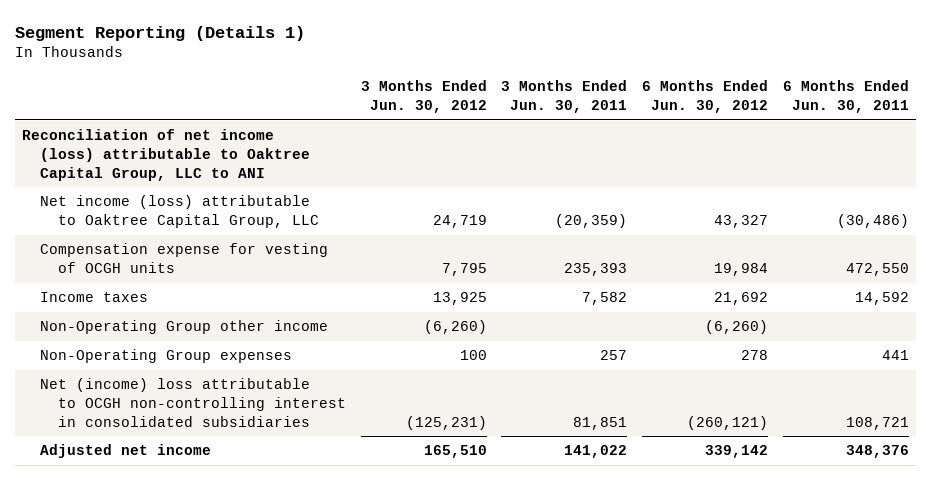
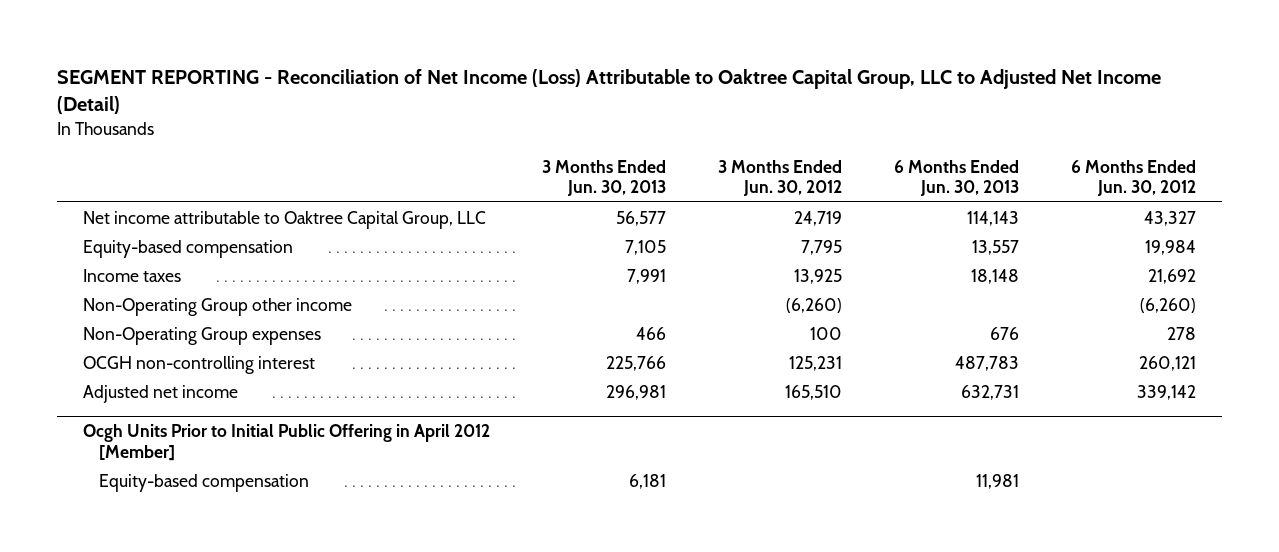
- Segment Reporting (Details 1)
+ SEGMENT REPORTING - Reconciliation of Net Income (Loss) Attributable to Oaktree Capital Group, LLC to Adjusted Net Income (Detail)
- | 3 Months Ended Jun. 30, 2012 | 3 Months Ended Jun. 30, 2011 | 6 Months Ended Jun. 30, 2012 | 6 Months Ended Jun. 30, 2011
+ | 3 Months Ended Jun. 30, 2013 | 3 Months Ended Jun. 30, 2012 | 6 Months Ended Jun. 30, 2013 | 6 Months Ended Jun. 30, 2012
- Reconciliation of net income (loss) attributable to Oaktree Capital Group, LLC to ANI
- Net income (loss) attributable to Oaktree Capital Group, LLC | 24,719 | (20,359) | 43,327 | (30,486)
- Compensation expense for vesting of OCGH units | 7,795 | 235,393 | 19,984 | 472,550
+ Net income attributable to Oaktree Capital Group, LLC | 56,577 | 24,719 | 114,143 | 43,327
+ Equity-based compensation | 7,105 | 7,795 | 13,557 | 19,984
- Net (income) loss attributable to OCGH non-controlling interest in consolidated subsidiaries | (125,231) | 81,851 | (260,121) | 108,721
+ OCGH non-controlling interest | 225,766 | 125,231 | 487,783 | 260,121
+ Ocgh Units Prior to Initial Public Offering in April 2012 [Member]
+ Equity-based compensation | 6,181 | | 11,981 |

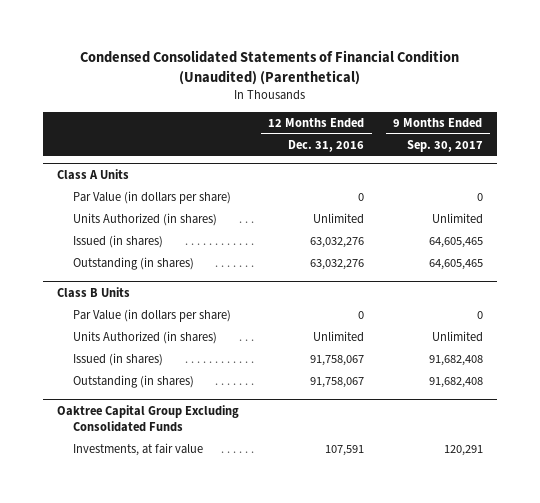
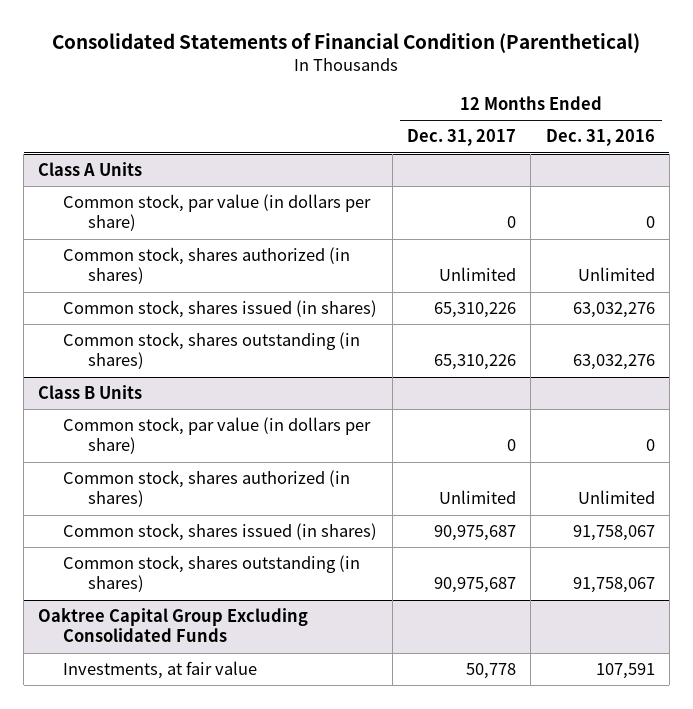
- Condensed Consolidated Statements of Financial Condition (Unaudited) (Parenthetical)
+ Consolidated Statements of Financial Condition (Parenthetical)
- | 12 Months Ended Dec. 31, 2016 | 9 Months Ended Sep. 30, 2017
+ | 12 Months Ended Dec. 31, 2017 | 12 Months Ended Dec. 31, 2016
@ Class A Units
- Par Value (in dollars per share) | 0 | 0
- Units Authorized (in shares) | Unlimited | Unlimited
- Issued (in shares) | 63,032,276 | 64,605,465
- Outstanding (in shares) | 63,032,276 | 64,605,465
+ Common stock, par value (in dollars per share) | 0 | 0
+ Common stock, shares authorized (in shares) | Unlimited | Unlimited
+ Common stock, shares issued (in shares) | 65,310,226 | 63,032,276
+ Common stock, shares outstanding (in shares) | 65,310,226 | 63,032,276
@ Class B Units
- Par Value (in dollars per share) | 0 | 0
- Units Authorized (in shares) | Unlimited | Unlimited
- Issued (in shares) | 91,758,067 | 91,682,408
- Outstanding (in shares) | 91,758,067 | 91,682,408
+ Common stock, par value (in dollars per share) | 0 | 0
+ Common stock, shares authorized (in shares) | Unlimited | Unlimited
+ Common stock, shares issued (in shares) | 90,975,687 | 91,758,067
+ Common stock, shares outstanding (in shares) | 90,975,687 | 91,758,067

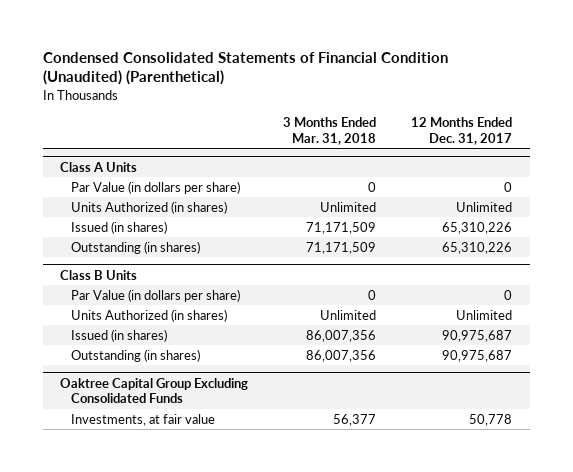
- Consolidated Statements of Financial Condition (Parenthetical)
+ Condensed Consolidated Statements of Financial Condition (Unaudited) (Parenthetical)
- | 12 Months Ended Dec. 31, 2017 | 12 Months Ended Dec. 31, 2016
+ | 3 Months Ended Mar. 31, 2018 | 12 Months Ended Dec. 31, 2017
@ Class A Units
- Common stock, par value (in dollars per share) | 0 | 0
- Common stock, shares authorized (in shares) | Unlimited | Unlimited
- Common stock, shares issued (in shares) | 65,310,226 | 63,032,276
- Common stock, shares outstanding (in shares) | 65,310,226 | 63,032,276
+ Par Value (in dollars per share) | 0 | 0
+ Units Authorized (in shares) | Unlimited | Unlimited
+ Issued (in shares) | 71,171,509 | 65,310,226
+ Outstanding (in shares) | 71,171,509 | 65,310,226
@ Class B Units
- Common stock, par value (in dollars per share) | 0 | 0
- Common stock, shares authorized (in shares) | Unlimited | Unlimited
- Common stock, shares issued (in shares) | 90,975,687 | 91,758,067
- Common stock, shares outstanding (in shares) | 90,975,687 | 91,758,067
+ Par Value (in dollars per share) | 0 | 0
+ Units Authorized (in shares) | Unlimited | Unlimited
+ Issued (in shares) | 86,007,356 | 90,975,687
+ Outstanding (in shares) | 86,007,356 | 90,975,687

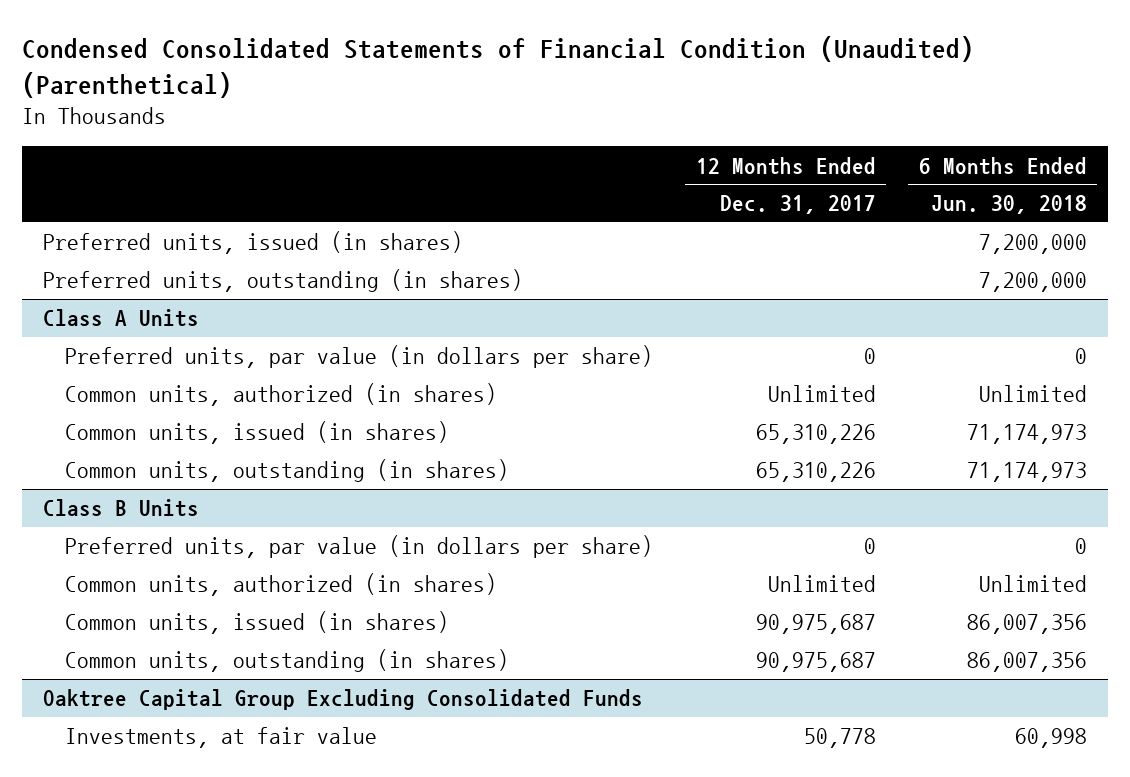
- | 3 Months Ended Mar. 31, 2018 | 12 Months Ended Dec. 31, 2017
+ | 12 Months Ended Dec. 31, 2017 | 6 Months Ended Jun. 30, 2018
+ Preferred units, issued (in shares) | | 7,200,000
+ Preferred units, outstanding (in shares) | | 7,200,000
@ Class A Units
- Par Value (in dollars per share) | 0 | 0
- Units Authorized (in shares) | Unlimited | Unlimited
- Issued (in shares) | 71,171,509 | 65,310,226
- Outstanding (in shares) | 71,171,509 | 65,310,226
+ Preferred units, par value (in dollars per share) | 0 | 0
+ Common units, authorized (in shares) | Unlimited | Unlimited
+ Common units, issued (in shares) | 65,310,226 | 71,174,973
+ Common units, outstanding (in shares) | 65,310,226 | 71,174,973
@ Class B Units
- Par Value (in dollars per share) | 0 | 0
- Units Authorized (in shares) | Unlimited | Unlimited
- Issued (in shares) | 86,007,356 | 90,975,687
- Outstanding (in shares) | 86,007,356 | 90,975,687
+ Preferred units, par value (in dollars per share) | 0 | 0
+ Common units, authorized (in shares) | Unlimited | Unlimited
+ Common units, issued (in shares) | 90,975,687 | 86,007,356
+ Common units, outstanding (in shares) | 90,975,687 | 86,007,356

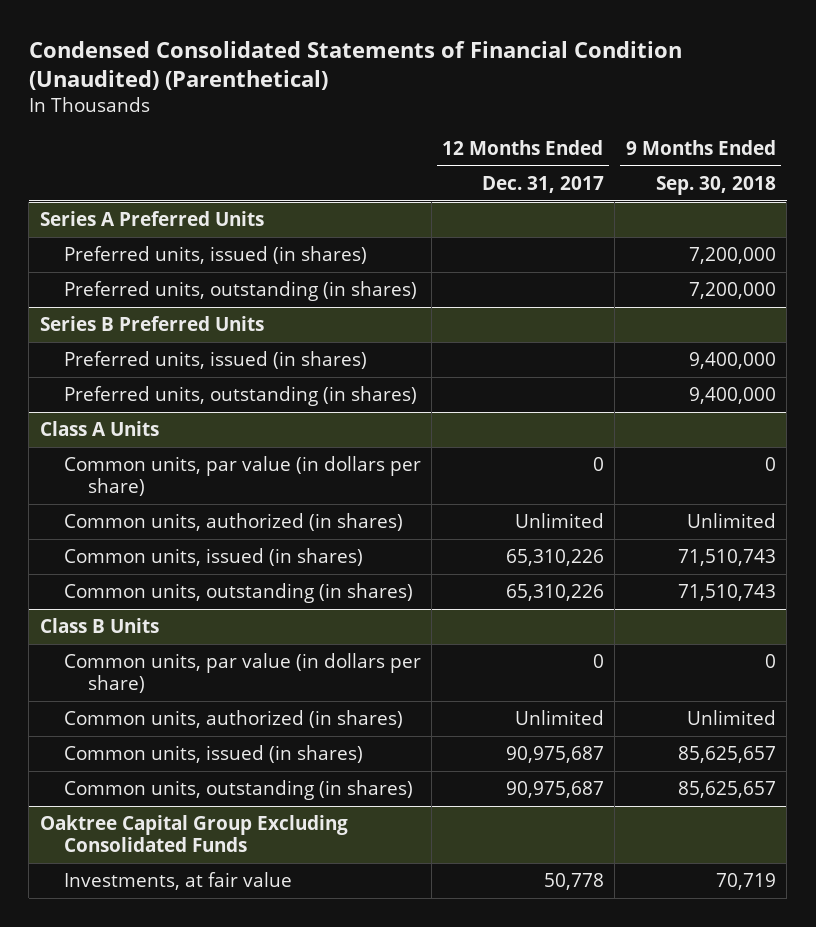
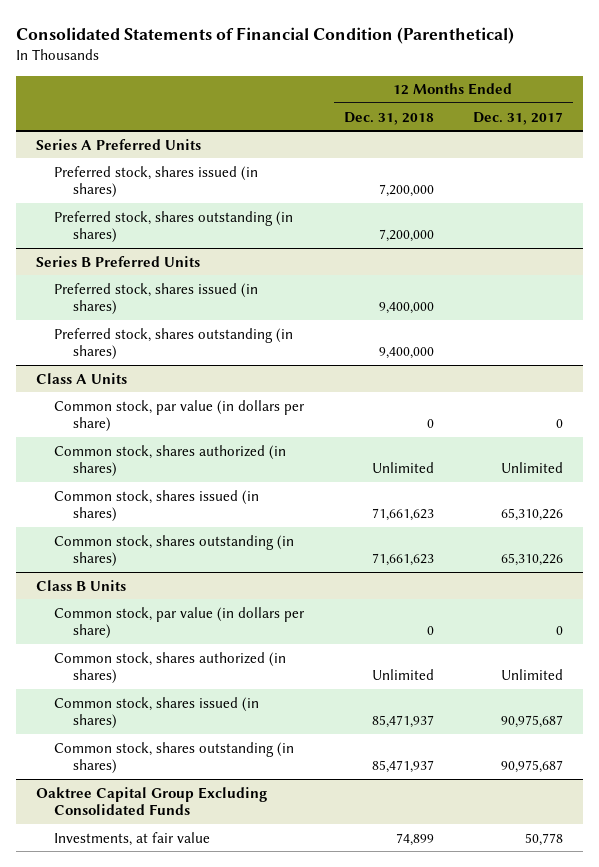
- Condensed Consolidated Statements of Financial Condition (Unaudited) (Parenthetical)
+ Consolidated Statements of Financial Condition (Parenthetical)
- | 12 Months Ended Dec. 31, 2017 | 9 Months Ended Sep. 30, 2018
+ | 12 Months Ended Dec. 31, 2018 | 12 Months Ended Dec. 31, 2017
@ Series A Preferred Units
- Preferred units, issued (in shares) | | 7,200,000
- Preferred units, outstanding (in shares) | | 7,200,000
+ Preferred stock, shares issued (in shares) | 7,200,000 |
+ Preferred stock, shares outstanding (in shares) | 7,200,000 |
@ Series B Preferred Units
- Preferred units, issued (in shares) | | 9,400,000
- Preferred units, outstanding (in shares) | | 9,400,000
+ Preferred stock, shares issued (in shares) | 9,400,000 |
+ Preferred stock, shares outstanding (in shares) | 9,400,000 |
@ Class A Units
- Common units, par value (in dollars per share) | 0 | 0
- Common units, authorized (in shares) | Unlimited | Unlimited
- Common units, issued (in shares) | 65,310,226 | 71,510,743
- Common units, outstanding (in shares) | 65,310,226 | 71,510,743
+ Common stock, par value (in dollars per share) | 0 | 0
+ Common stock, shares authorized (in shares) | Unlimited | Unlimited
+ Common stock, shares issued (in shares) | 71,661,623 | 65,310,226
+ Common stock, shares outstanding (in shares) | 71,661,623 | 65,310,226
@ Class B Units
- Common units, par value (in dollars per share) | 0 | 0
- Common units, authorized (in shares) | Unlimited | Unlimited
- Common units, issued (in shares) | 90,975,687 | 85,625,657
- Common units, outstanding (in shares) | 90,975,687 | 85,625,657
+ Common stock, par value (in dollars per share) | 0 | 0
+ Common stock, shares authorized (in shares) | Unlimited | Unlimited
+ Common stock, shares issued (in shares) | 85,471,937 | 90,975,687
+ Common stock, shares outstanding (in shares) | 85,471,937 | 90,975,687

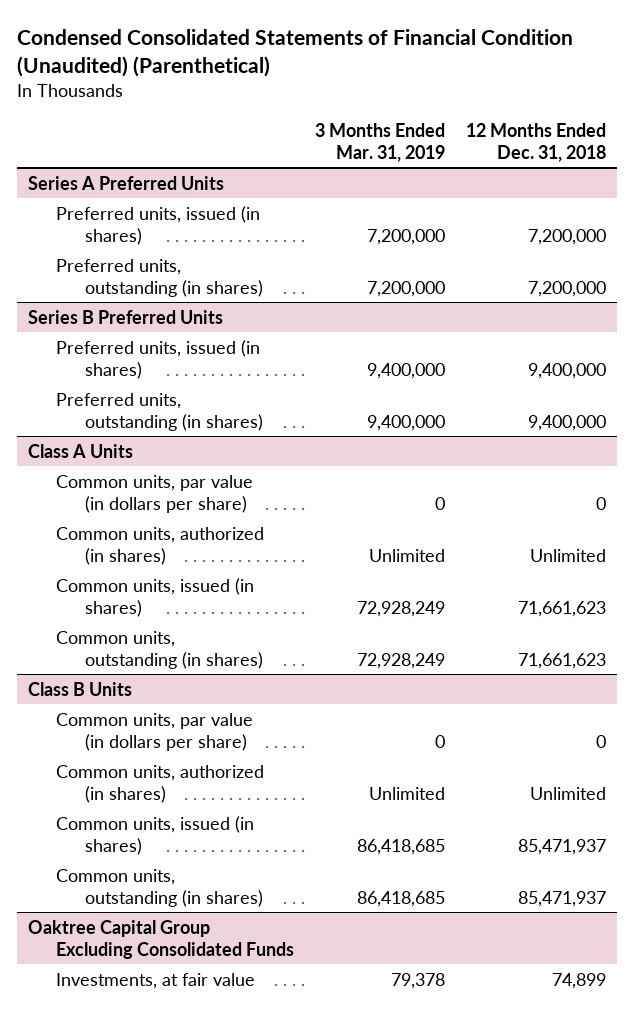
- Consolidated Statements of Financial Condition (Parenthetical)
+ Condensed Consolidated Statements of Financial Condition (Unaudited) (Parenthetical)
- | 12 Months Ended Dec. 31, 2018 | 12 Months Ended Dec. 31, 2017
+ | 3 Months Ended Mar. 31, 2019 | 12 Months Ended Dec. 31, 2018
@ Series A Preferred Units
- Preferred stock, shares issued (in shares) | 7,200,000 |
- Preferred stock, shares outstanding (in shares) | 7,200,000 |
+ Preferred units, issued (in shares) | 7,200,000 | 7,200,000
+ Preferred units, outstanding (in shares) | 7,200,000 | 7,200,000
@ Series B Preferred Units
- Preferred stock, shares issued (in shares) | 9,400,000 |
- Preferred stock, shares outstanding (in shares) | 9,400,000 |
+ Preferred units, issued (in shares) | 9,400,000 | 9,400,000
+ Preferred units, outstanding (in shares) | 9,400,000 | 9,400,000
@ Class A Units
- Common stock, par value (in dollars per share) | 0 | 0
- Common stock, shares authorized (in shares) | Unlimited | Unlimited
- Common stock, shares issued (in shares) | 71,661,623 | 65,310,226
- Common stock, shares outstanding (in shares) | 71,661,623 | 65,310,226
+ Common units, par value (in dollars per share) | 0 | 0
+ Common units, authorized (in shares) | Unlimited | Unlimited
+ Common units, issued (in shares) | 72,928,249 | 71,661,623
+ Common units, outstanding (in shares) | 72,928,249 | 71,661,623
@ Class B Units
- Common stock, par value (in dollars per share) | 0 | 0
- Common stock, shares authorized (in shares) | Unlimited | Unlimited
- Common stock, shares issued (in shares) | 85,471,937 | 90,975,687
- Common stock, shares outstanding (in shares) | 85,471,937 | 90,975,687
+ Common units, par value (in dollars per share) | 0 | 0
+ Common units, authorized (in shares) | Unlimited | Unlimited
+ Common units, issued (in shares) | 86,418,685 | 85,471,937
+ Common units, outstanding (in shares) | 86,418,685 | 85,471,937

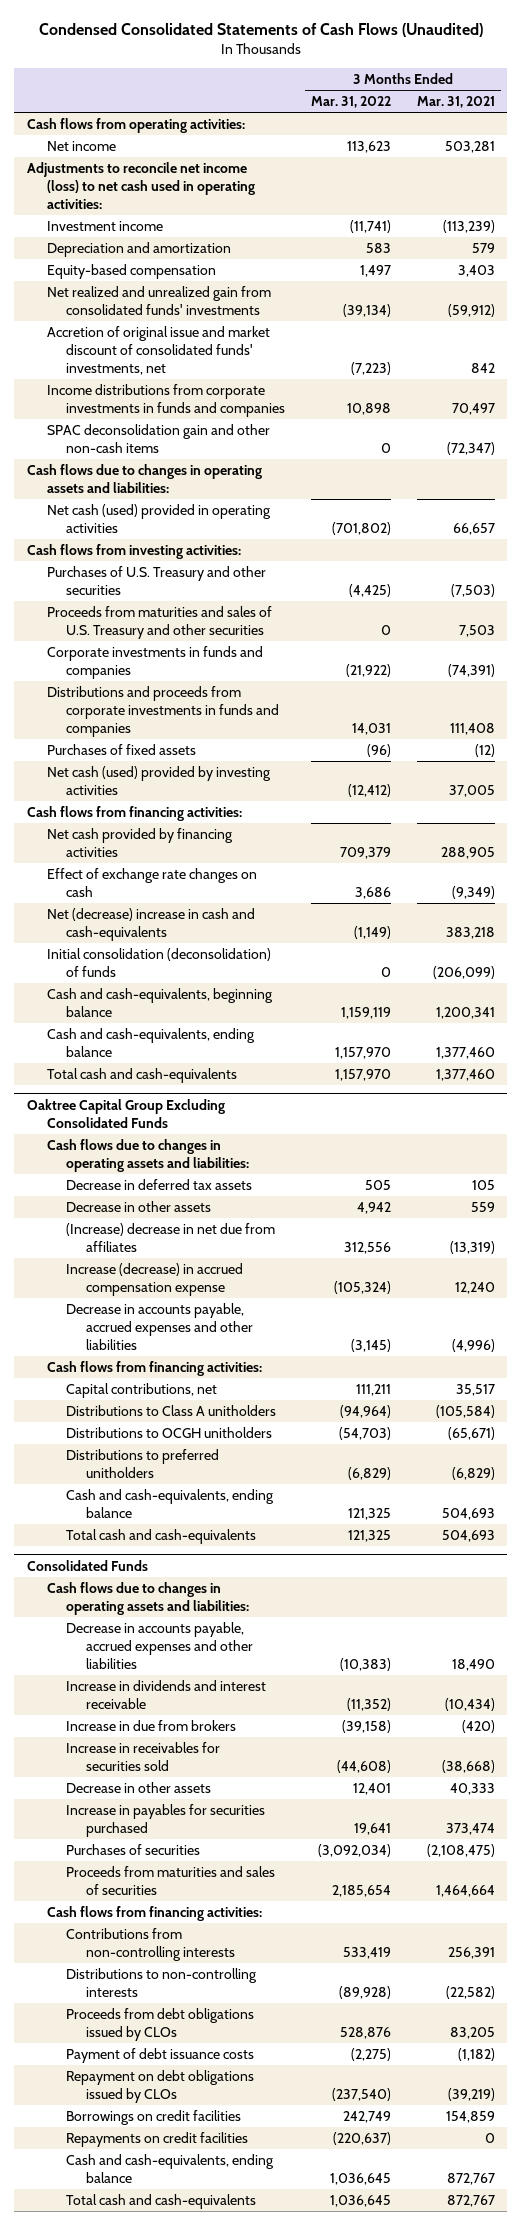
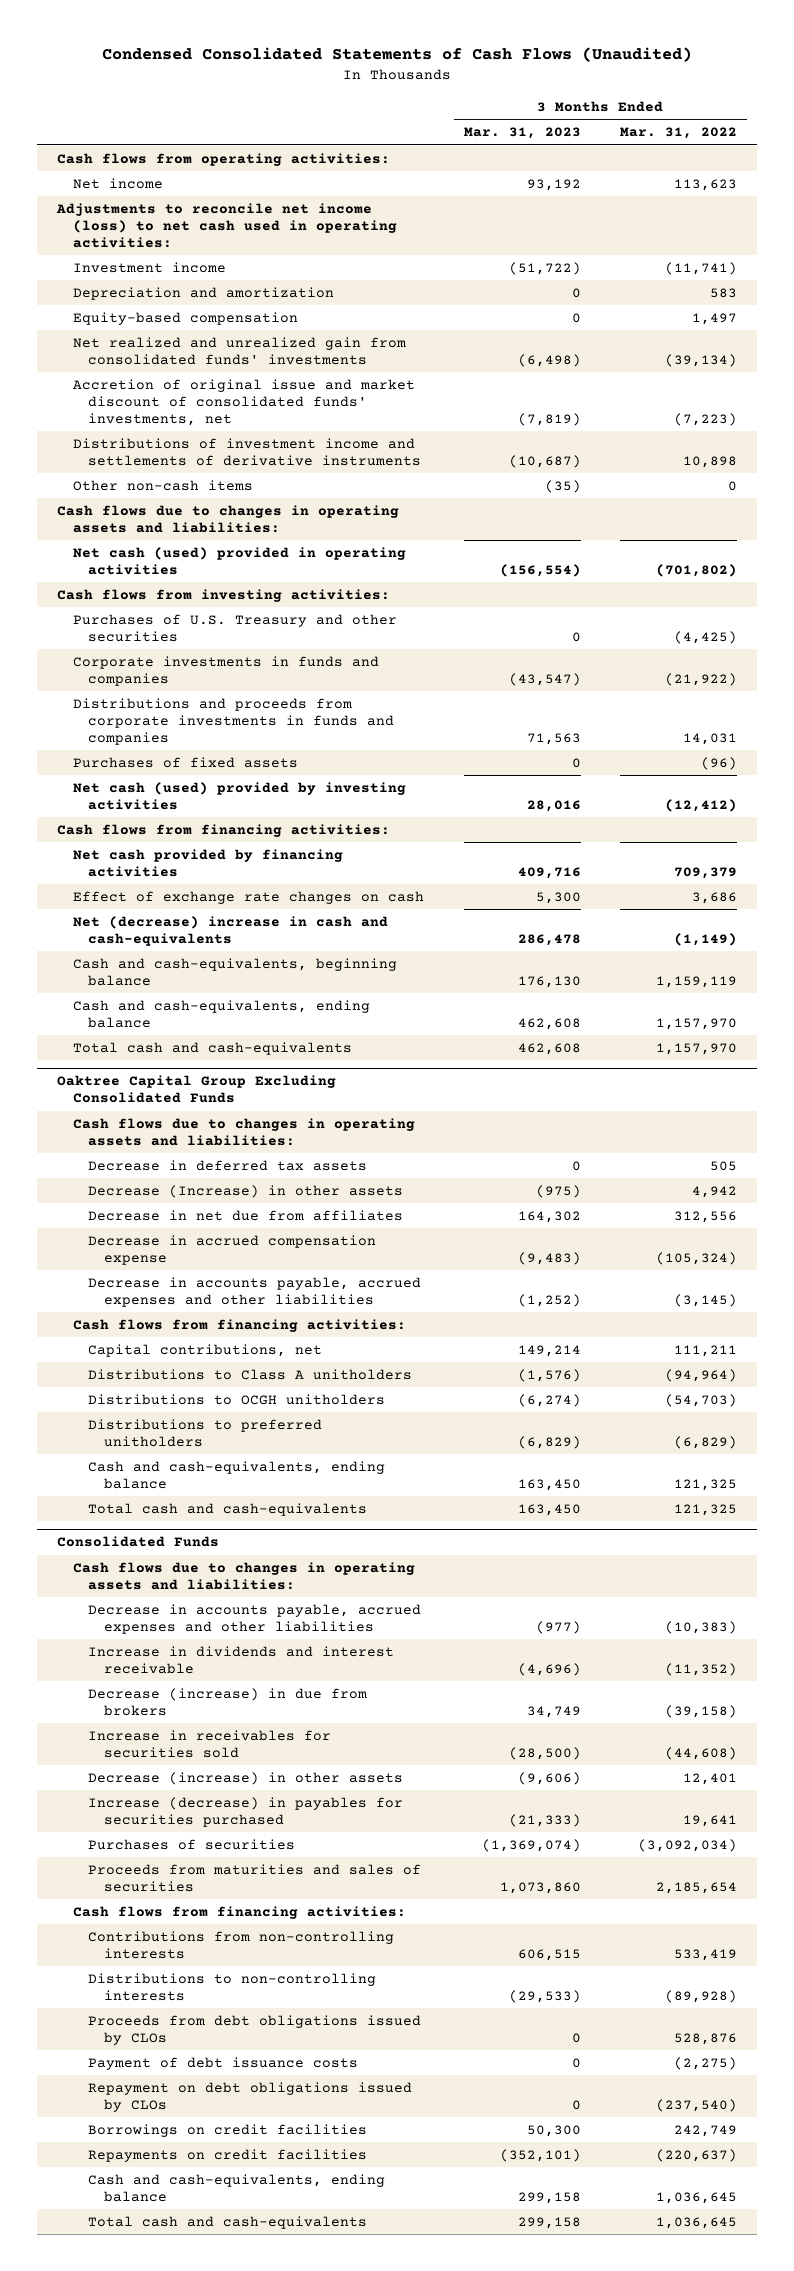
- | 3 Months Ended Mar. 31, 2022 | 3 Months Ended Mar. 31, 2021
+ | 3 Months Ended Mar. 31, 2023 | 3 Months Ended Mar. 31, 2022
- Income distributions from corporate investments in funds and companies | 10,898 | 70,497
- SPAC deconsolidation gain and other non-cash items | 0 | (72,347)
+ Distributions of investment income and settlements of derivative instruments | (10,687) | 10,898
+ Other non-cash items | (35) | 0
- Proceeds from maturities and sales of U.S. Treasury and other securities | 0 | 7,503
- Initial consolidation (deconsolidation) of funds | 0 | (206,099)
@ Oaktree Capital Group Excluding Consolidated Funds
- Decrease in other assets | 4,942 | 559
- (Increase) decrease in net due from affiliates | 312,556 | (13,319)
- Increase (decrease) in accrued compensation expense | (105,324) | 12,240
+ Decrease (Increase) in other assets | (975) | 4,942
+ Decrease in net due from affiliates | 164,302 | 312,556
+ Decrease in accrued compensation expense | (9,483) | (105,324)
@ Consolidated Funds
- Increase in due from brokers | (39,158) | (420)
+ Decrease (increase) in due from brokers | 34,749 | (39,158)
- Decrease in other assets | 12,401 | 40,333
- Increase in payables for securities purchased | 19,641 | 373,474
+ Decrease (increase) in other assets | (9,606) | 12,401
+ Increase (decrease) in payables for securities purchased | (21,333) | 19,641

